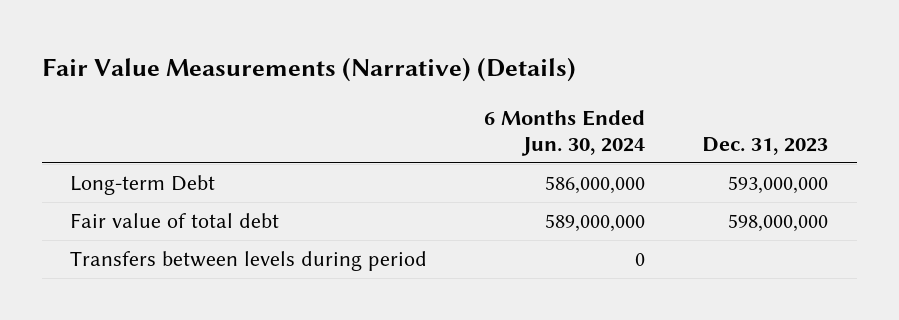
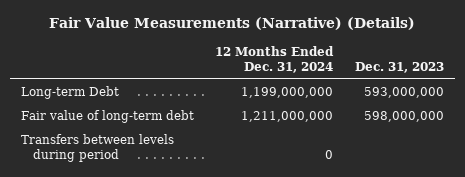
- | 6 Months Ended Jun. 30, 2024 | Dec. 31, 2023
+ | 12 Months Ended Dec. 31, 2024 | Dec. 31, 2023
- Fair value of total debt | 589,000,000 | 598,000,000
+ Fair value of long-term debt | 1,211,000,000 | 598,000,000

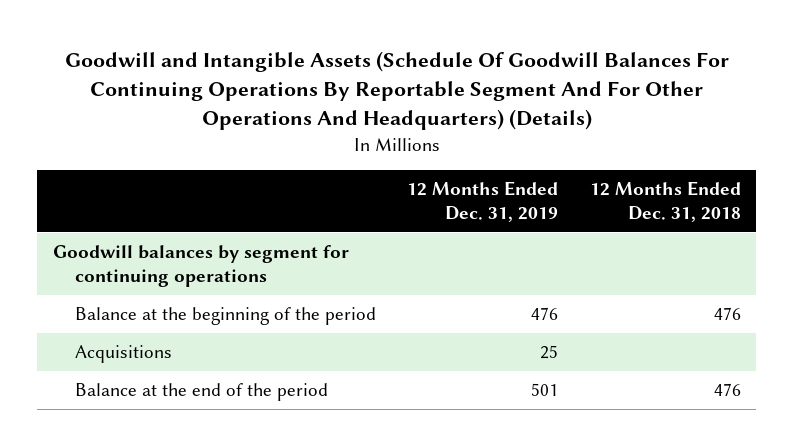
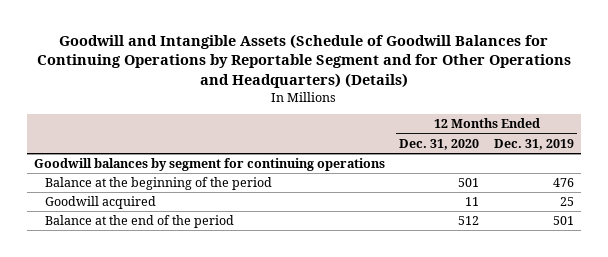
- Goodwill and Intangible Assets (Schedule Of Goodwill Balances For Continuing Operations By Reportable Segment And For Other Operations And Headquarters) (Details)
+ Goodwill and Intangible Assets (Schedule of Goodwill Balances for Continuing Operations by Reportable Segment and for Other Operations and Headquarters) (Details)
- | 12 Months Ended Dec. 31, 2019 | 12 Months Ended Dec. 31, 2018
+ | 12 Months Ended Dec. 31, 2020 | 12 Months Ended Dec. 31, 2019
- Acquisitions | 25 |
+ Goodwill acquired | 11 | 25

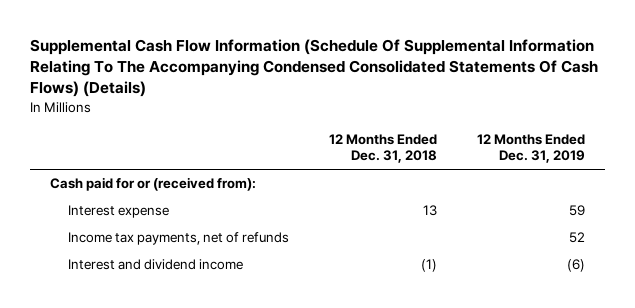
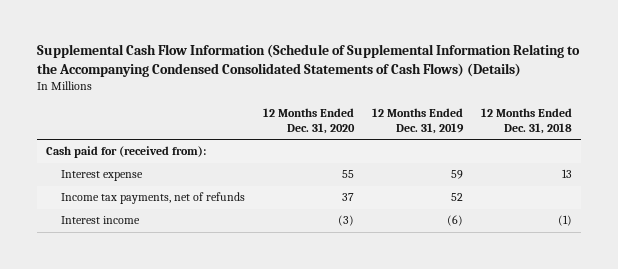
- Supplemental Cash Flow Information (Schedule Of Supplemental Information Relating To The Accompanying Condensed Consolidated Statements Of Cash Flows) (Details)
+ Supplemental Cash Flow Information (Schedule of Supplemental Information Relating to the Accompanying Condensed Consolidated Statements of Cash Flows) (Details)
- | 12 Months Ended Dec. 31, 2018 | 12 Months Ended Dec. 31, 2019
+ | 12 Months Ended Dec. 31, 2020 | 12 Months Ended Dec. 31, 2019 | 12 Months Ended Dec. 31, 2018
- Cash paid for or (received from):
+ Cash paid for (received from):
- Interest and dividend income | (1) | (6)
+ Interest income | (3) | (6) | (1)

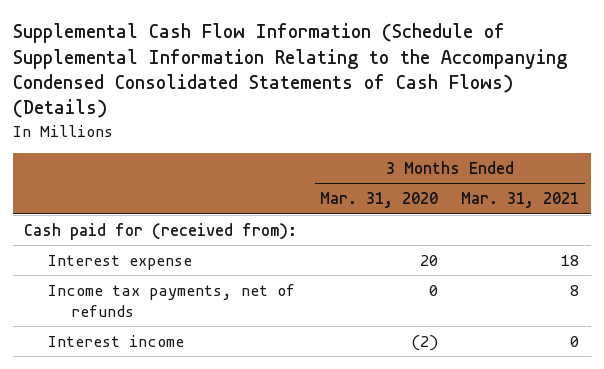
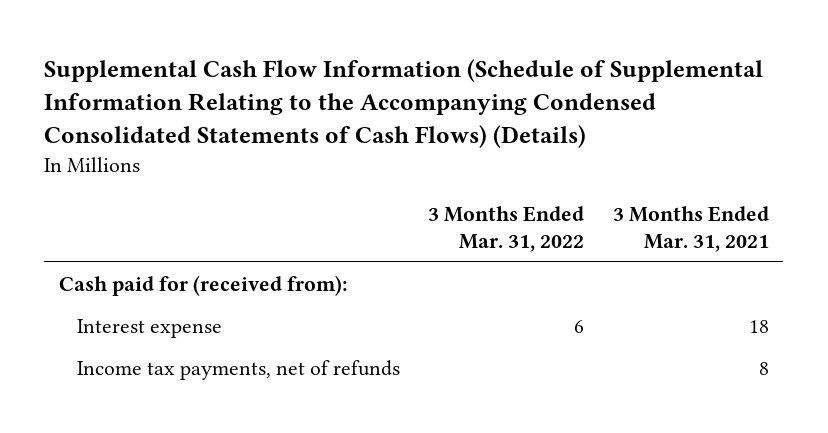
- | 3 Months Ended Mar. 31, 2020 | 3 Months Ended Mar. 31, 2021
+ | 3 Months Ended Mar. 31, 2022 | 3 Months Ended Mar. 31, 2021
- Interest income | (2) | 0

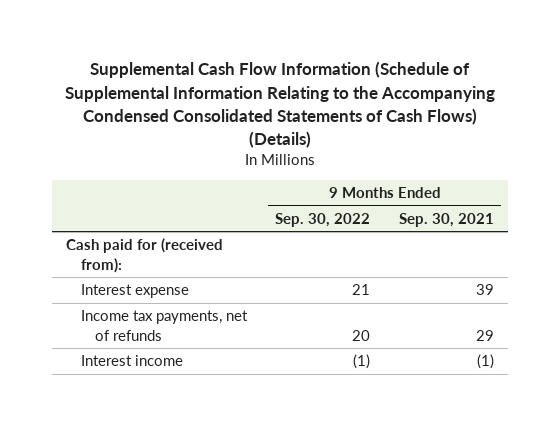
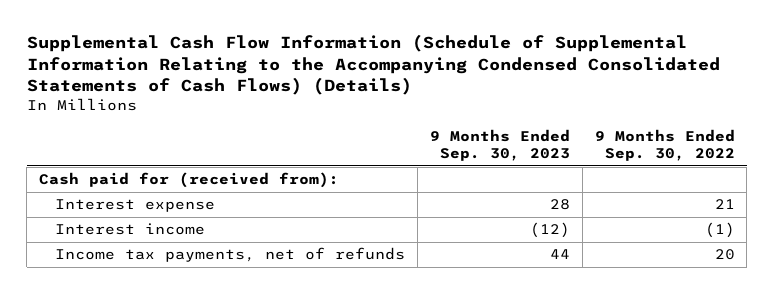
- | 9 Months Ended Sep. 30, 2022 | 9 Months Ended Sep. 30, 2021
+ | 9 Months Ended Sep. 30, 2023 | 9 Months Ended Sep. 30, 2022
moved down: Income tax payments, net of refunds | 44 | 20

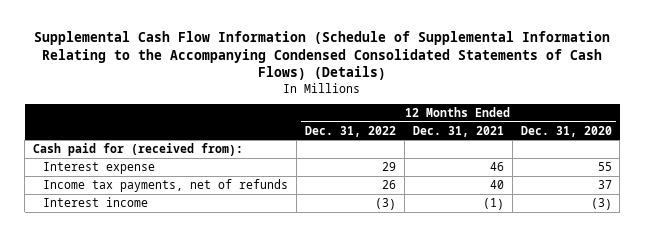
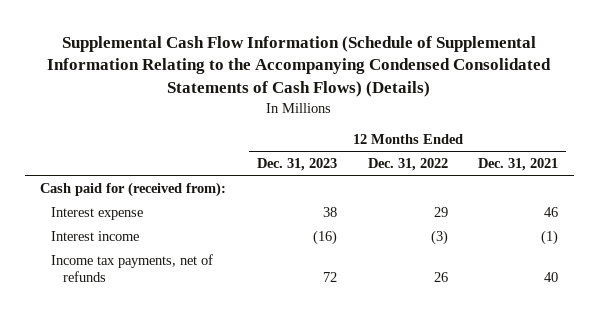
- | 12 Months Ended Dec. 31, 2022 | 12 Months Ended Dec. 31, 2021 | 12 Months Ended Dec. 31, 2020
+ | 12 Months Ended Dec. 31, 2023 | 12 Months Ended Dec. 31, 2022 | 12 Months Ended Dec. 31, 2021
moved down: Income tax payments, net of refunds | 72 | 26 | 40

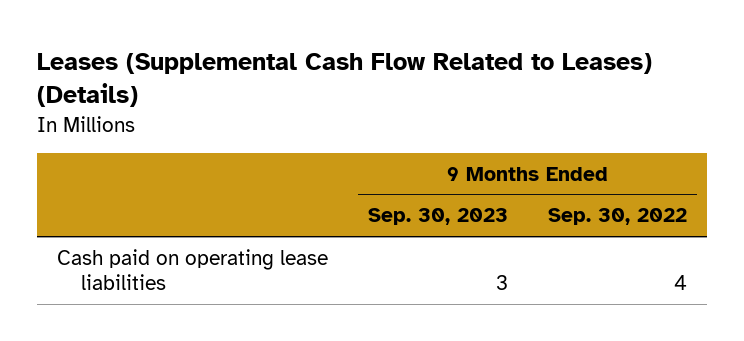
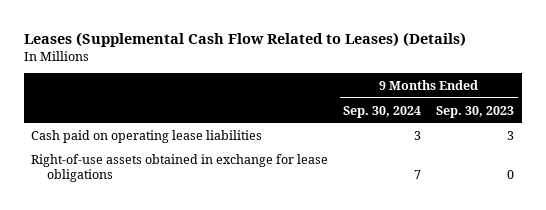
- | 9 Months Ended Sep. 30, 2023 | 9 Months Ended Sep. 30, 2022
+ | 9 Months Ended Sep. 30, 2024 | 9 Months Ended Sep. 30, 2023
+ Right-of-use assets obtained in exchange for lease obligations | 7 | 0

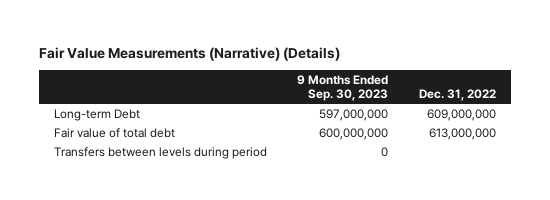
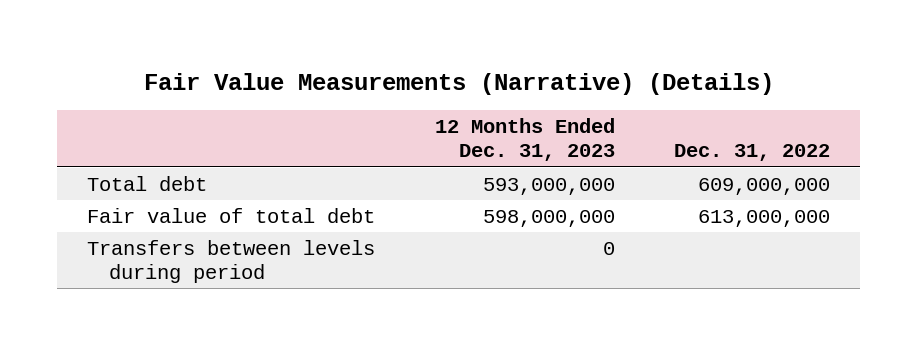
- | 9 Months Ended Sep. 30, 2023 | Dec. 31, 2022
+ | 12 Months Ended Dec. 31, 2023 | Dec. 31, 2022
- Long-term Debt | 597,000,000 | 609,000,000
+ Total debt | 593,000,000 | 609,000,000

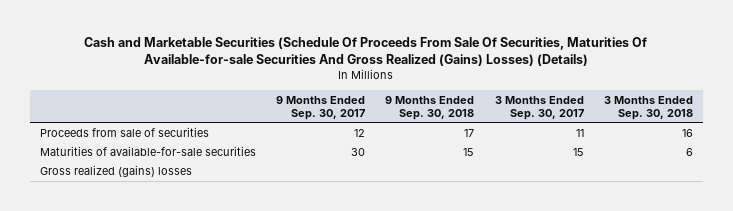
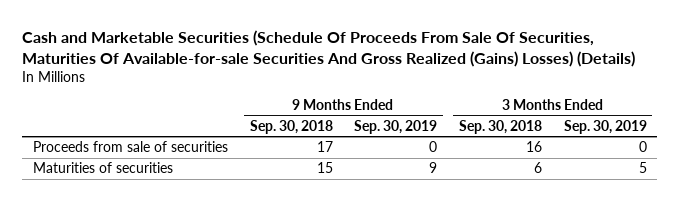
- | 9 Months Ended Sep. 30, 2017 | 9 Months Ended Sep. 30, 2018 | 3 Months Ended Sep. 30, 2017 | 3 Months Ended Sep. 30, 2018
+ | 9 Months Ended Sep. 30, 2018 | 9 Months Ended Sep. 30, 2019 | 3 Months Ended Sep. 30, 2018 | 3 Months Ended Sep. 30, 2019
- Maturities of available-for-sale securities | 30 | 15 | 15 | 6
- Gross realized (gains) losses
+ Maturities of securities | 15 | 9 | 6 | 5

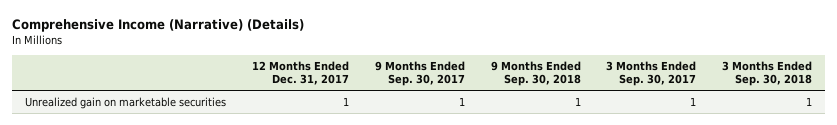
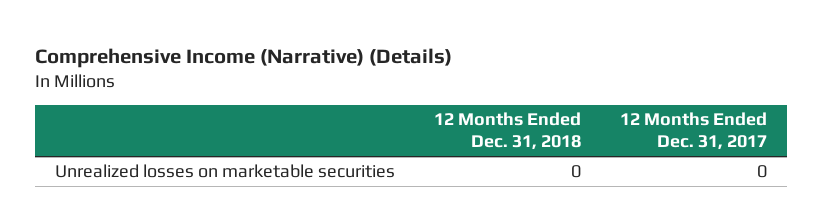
- | 12 Months Ended Dec. 31, 2017 | 9 Months Ended Sep. 30, 2017 | 9 Months Ended Sep. 30, 2018 | 3 Months Ended Sep. 30, 2017 | 3 Months Ended Sep. 30, 2018
+ | 12 Months Ended Dec. 31, 2018 | 12 Months Ended Dec. 31, 2017
- Unrealized gain on marketable securities | 1 | 1 | 1 | 1 | 1
+ Unrealized losses on marketable securities | 0 | 0

